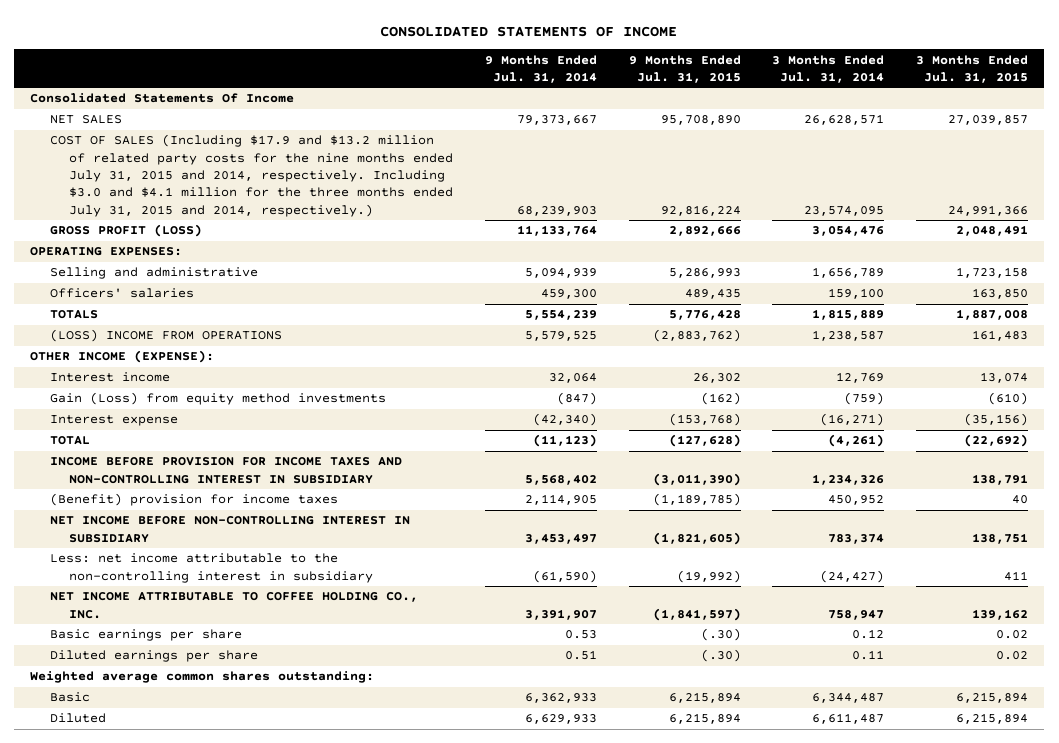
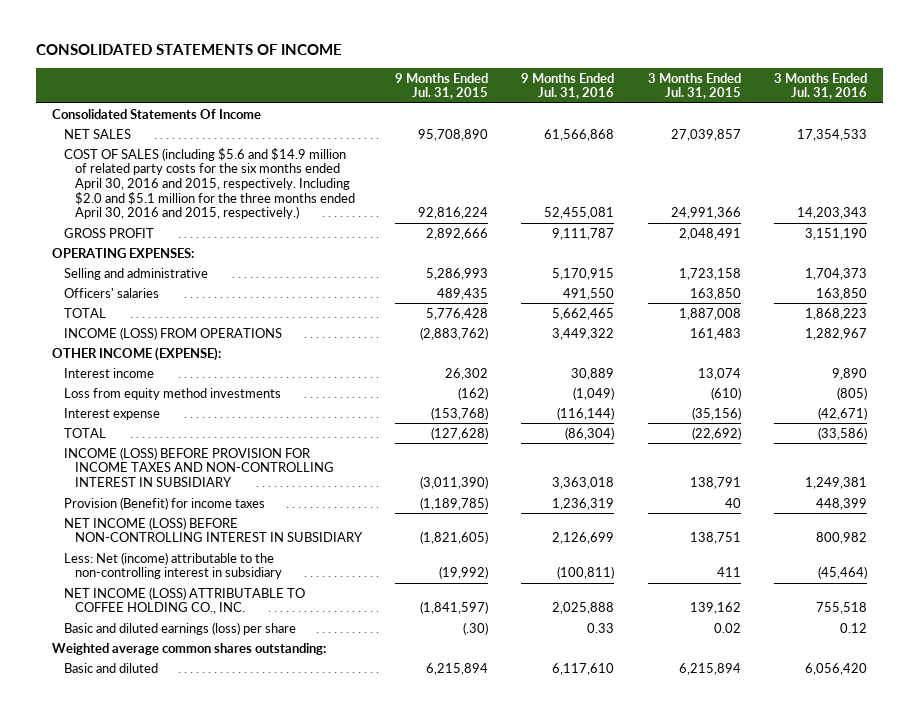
- | 9 Months Ended Jul. 31, 2014 | 9 Months Ended Jul. 31, 2015 | 3 Months Ended Jul. 31, 2014 | 3 Months Ended Jul. 31, 2015
+ | 9 Months Ended Jul. 31, 2015 | 9 Months Ended Jul. 31, 2016 | 3 Months Ended Jul. 31, 2015 | 3 Months Ended Jul. 31, 2016
- COST OF SALES (Including $17.9 and $13.2 million of related party costs for the nine months ended July 31, 2015 and 2014, respectively. Including $3.0 and $4.1 million for the three months ended July 31, 2015 and 2014, respectively.) | 68,239,903 | 92,816,224 | 23,574,095 | 24,991,366
- GROSS PROFIT (LOSS) | 11,133,764 | 2,892,666 | 3,054,476 | 2,048,491
+ COST OF SALES (including $5.6 and $14.9 million of related party costs for the six months ended April 30, 2016 and 2015, respectively. Including $2.0 and $5.1 million for the three months ended April 30, 2016 and 2015, respectively.) | 92,816,224 | 52,455,081 | 24,991,366 | 14,203,343
+ GROSS PROFIT | 2,892,666 | 9,111,787 | 2,048,491 | 3,151,190
- TOTALS | 5,554,239 | 5,776,428 | 1,815,889 | 1,887,008
- (LOSS) INCOME FROM OPERATIONS | 5,579,525 | (2,883,762) | 1,238,587 | 161,483
+ TOTAL | 5,776,428 | 5,662,465 | 1,887,008 | 1,868,223
+ INCOME (LOSS) FROM OPERATIONS | (2,883,762) | 3,449,322 | 161,483 | 1,282,967
- Gain (Loss) from equity method investments | (847) | (162) | (759) | (610)
+ Loss from equity method investments | (162) | (1,049) | (610) | (805)
- INCOME BEFORE PROVISION FOR INCOME TAXES AND NON-CONTROLLING INTEREST IN SUBSIDIARY | 5,568,402 | (3,011,390) | 1,234,326 | 138,791
- (Benefit) provision for income taxes | 2,114,905 | (1,189,785) | 450,952 | 40
- NET INCOME BEFORE NON-CONTROLLING INTEREST IN SUBSIDIARY | 3,453,497 | (1,821,605) | 783,374 | 138,751
- Less: net income attributable to the non-controlling interest in subsidiary | (61,590) | (19,992) | (24,427) | 411
- NET INCOME ATTRIBUTABLE TO COFFEE HOLDING CO., INC. | 3,391,907 | (1,841,597) | 758,947 | 139,162
- Basic earnings per share | 0.53 | (.30) | 0.12 | 0.02
- Diluted earnings per share | 0.51 | (.30) | 0.11 | 0.02
+ INCOME (LOSS) BEFORE PROVISION FOR INCOME TAXES AND NON-CONTROLLING INTEREST IN SUBSIDIARY | (3,011,390) | 3,363,018 | 138,791 | 1,249,381
+ Provision (Benefit) for income taxes | (1,189,785) | 1,236,319 | 40 | 448,399
+ NET INCOME (LOSS) BEFORE NON-CONTROLLING INTEREST IN SUBSIDIARY | (1,821,605) | 2,126,699 | 138,751 | 800,982
+ Less: Net (income) attributable to the non-controlling interest in subsidiary | (19,992) | (100,811) | 411 | (45,464)
+ NET INCOME (LOSS) ATTRIBUTABLE TO COFFEE HOLDING CO., INC. | (1,841,597) | 2,025,888 | 139,162 | 755,518
+ Basic and diluted earnings (loss) per share | (.30) | 0.33 | 0.02 | 0.12
- Basic | 6,362,933 | 6,215,894 | 6,344,487 | 6,215,894
- Diluted | 6,629,933 | 6,215,894 | 6,611,487 | 6,215,894
+ Basic and diluted | 6,215,894 | 6,117,610 | 6,215,894 | 6,056,420

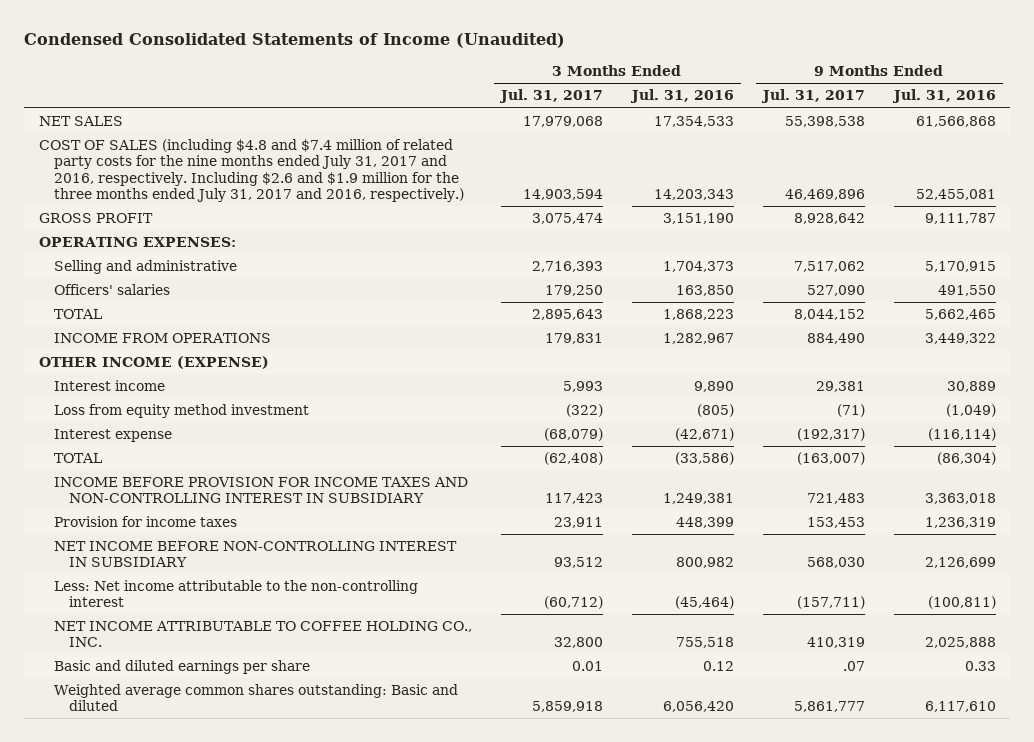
- CONSOLIDATED STATEMENTS OF INCOME
+ Condensed Consolidated Statements of Income (Unaudited)
- | 9 Months Ended Jul. 31, 2015 | 9 Months Ended Jul. 31, 2016 | 3 Months Ended Jul. 31, 2015 | 3 Months Ended Jul. 31, 2016
+ | 3 Months Ended Jul. 31, 2017 | 3 Months Ended Jul. 31, 2016 | 9 Months Ended Jul. 31, 2017 | 9 Months Ended Jul. 31, 2016
- Consolidated Statements Of Income
- COST OF SALES (including $5.6 and $14.9 million of related party costs for the six months ended April 30, 2016 and 2015, respectively. Including $2.0 and $5.1 million for the three months ended April 30, 2016 and 2015, respectively.) | 92,816,224 | 52,455,081 | 24,991,366 | 14,203,343
+ COST OF SALES (including $4.8 and $7.4 million of related party costs for the nine months ended July 31, 2017 and 2016, respectively. Including $2.6 and $1.9 million for the three months ended July 31, 2017 and 2016, respectively.) | 14,903,594 | 14,203,343 | 46,469,896 | 52,455,081
- INCOME (LOSS) FROM OPERATIONS | (2,883,762) | 3,449,322 | 161,483 | 1,282,967
- OTHER INCOME (EXPENSE):
+ INCOME FROM OPERATIONS | 179,831 | 1,282,967 | 884,490 | 3,449,322
+ OTHER INCOME (EXPENSE)
- Loss from equity method investments | (162) | (1,049) | (610) | (805)
- Interest expense | (153,768) | (116,144) | (35,156) | (42,671)
+ Loss from equity method investment | (322) | (805) | (71) | (1,049)
+ Interest expense | (68,079) | (42,671) | (192,317) | (116,114)
- INCOME (LOSS) BEFORE PROVISION FOR INCOME TAXES AND NON-CONTROLLING INTEREST IN SUBSIDIARY | (3,011,390) | 3,363,018 | 138,791 | 1,249,381
- Provision (Benefit) for income taxes | (1,189,785) | 1,236,319 | 40 | 448,399
- NET INCOME (LOSS) BEFORE NON-CONTROLLING INTEREST IN SUBSIDIARY | (1,821,605) | 2,126,699 | 138,751 | 800,982
- Less: Net (income) attributable to the non-controlling interest in subsidiary | (19,992) | (100,811) | 411 | (45,464)
- NET INCOME (LOSS) ATTRIBUTABLE TO COFFEE HOLDING CO., INC. | (1,841,597) | 2,025,888 | 139,162 | 755,518
- Basic and diluted earnings (loss) per share | (.30) | 0.33 | 0.02 | 0.12
- Weighted average common shares outstanding:
- Basic and diluted | 6,215,894 | 6,117,610 | 6,215,894 | 6,056,420
+ INCOME BEFORE PROVISION FOR INCOME TAXES AND NON-CONTROLLING INTEREST IN SUBSIDIARY | 117,423 | 1,249,381 | 721,483 | 3,363,018
+ Provision for income taxes | 23,911 | 448,399 | 153,453 | 1,236,319
+ NET INCOME BEFORE NON-CONTROLLING INTEREST IN SUBSIDIARY | 93,512 | 800,982 | 568,030 | 2,126,699
+ Less: Net income attributable to the non-controlling interest | (60,712) | (45,464) | (157,711) | (100,811)
+ NET INCOME ATTRIBUTABLE TO COFFEE HOLDING CO., INC. | 32,800 | 755,518 | 410,319 | 2,025,888
+ Basic and diluted earnings per share | 0.01 | 0.12 | .07 | 0.33
+ Weighted average common shares outstanding: Basic and diluted | 5,859,918 | 6,056,420 | 5,861,777 | 6,117,610

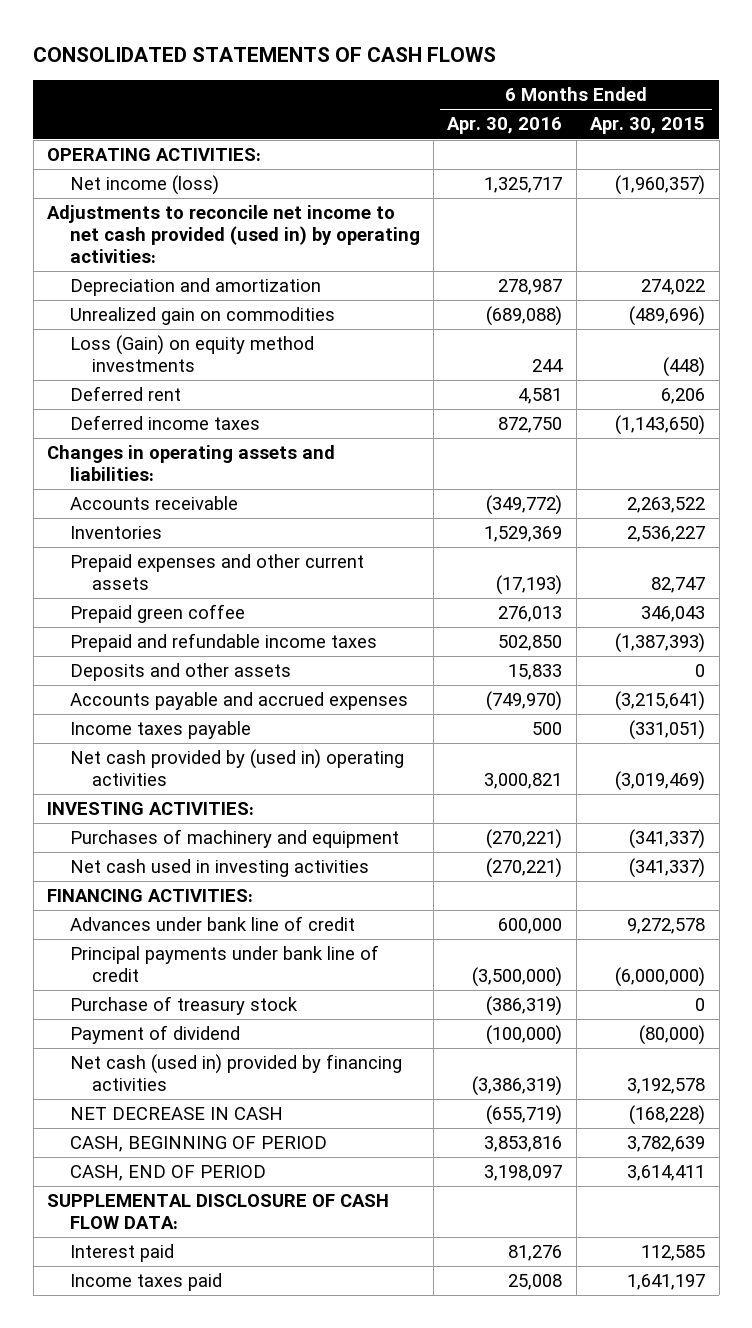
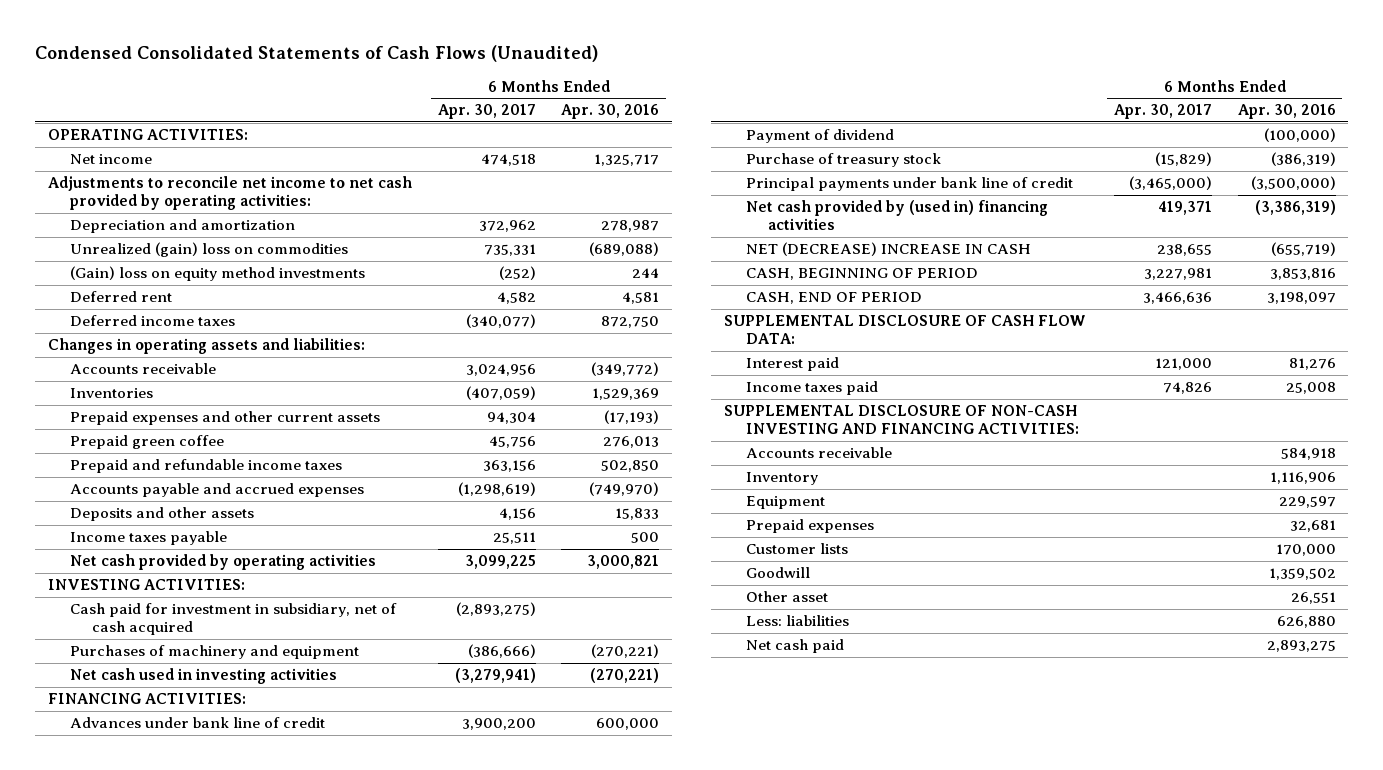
- CONSOLIDATED STATEMENTS OF CASH FLOWS
+ Condensed Consolidated Statements of Cash Flows (Unaudited)
- | 6 Months Ended Apr. 30, 2016 | 6 Months Ended Apr. 30, 2015
+ | 6 Months Ended Apr. 30, 2017 | 6 Months Ended Apr. 30, 2016
- Net income (loss) | 1,325,717 | (1,960,357)
- Adjustments to reconcile net income to net cash provided (used in) by operating activities:
+ Net income | 474,518 | 1,325,717
+ Adjustments to reconcile net income to net cash provided by operating activities:
- Unrealized gain on commodities | (689,088) | (489,696)
- Loss (Gain) on equity method investments | 244 | (448)
+ Unrealized (gain) loss on commodities | 735,331 | (689,088)
+ (Gain) loss on equity method investments | (252) | 244
moved down: Deposits and other assets | 4,156 | 15,833
- Net cash provided by (used in) operating activities | 3,000,821 | (3,019,469)
+ Net cash provided by operating activities | 3,099,225 | 3,000,821
+ Cash paid for investment in subsidiary, net of cash acquired | (2,893,275) |
- Net cash (used in) provided by financing activities | (3,386,319) | 3,192,578
- NET DECREASE IN CASH | (655,719) | (168,228)
moved down: Purchase of treasury stock | (15,829) | (386,319)
moved down: Principal payments under bank line of credit | (3,465,000) | (3,500,000)
+ Net cash provided by (used in) financing activities | 419,371 | (3,386,319)
+ NET (DECREASE) INCREASE IN CASH | 238,655 | (655,719)
+ SUPPLEMENTAL DISCLOSURE OF NON-CASH INVESTING AND FINANCING ACTIVITIES:
+ Accounts receivable | | 584,918
+ Inventory | | 1,116,906
+ Equipment | | 229,597
+ Prepaid expenses | | 32,681
+ Customer lists | | 170,000
+ Goodwill | | 1,359,502
+ Other asset | | 26,551
+ Less: liabilities | | 626,880
+ Net cash paid | | 2,893,275

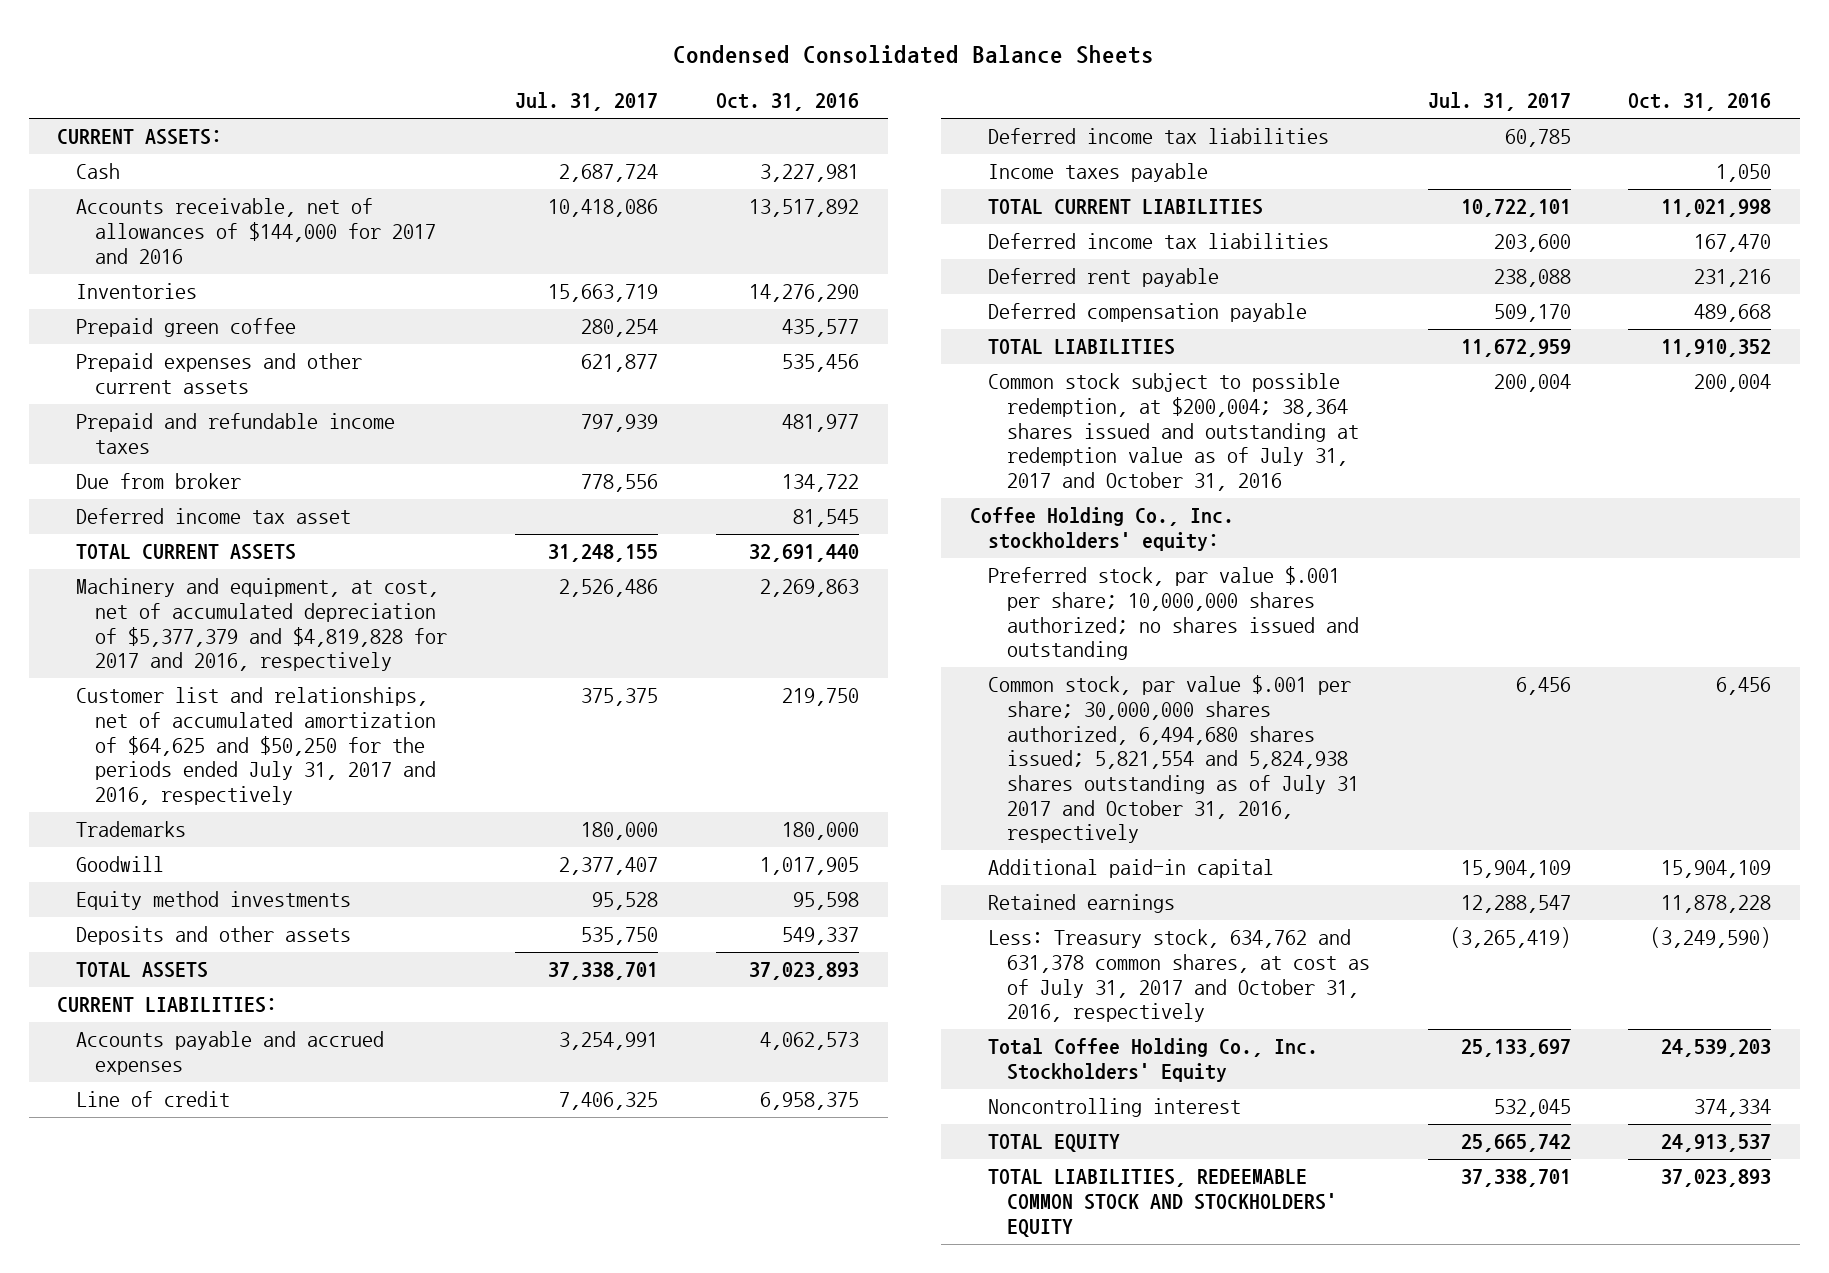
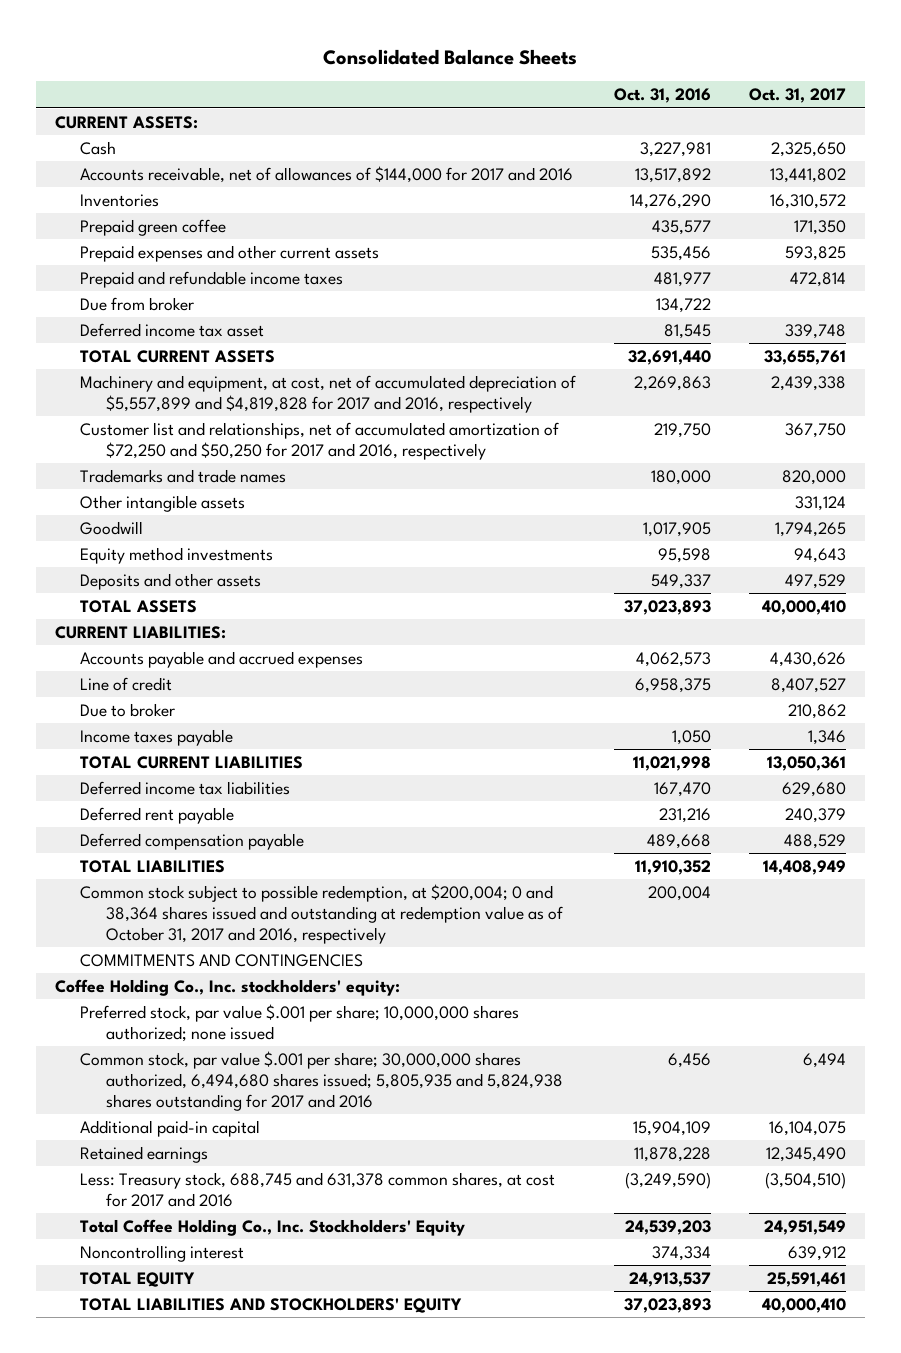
- Condensed Consolidated Balance Sheets
+ Consolidated Balance Sheets
- | Jul. 31, 2017 | Oct. 31, 2016
+ | Oct. 31, 2016 | Oct. 31, 2017
- Machinery and equipment, at cost, net of accumulated depreciation of $5,377,379 and $4,819,828 for 2017 and 2016, respectively | 2,526,486 | 2,269,863
- Customer list and relationships, net of accumulated amortization of $64,625 and $50,250 for the periods ended July 31, 2017 and 2016, respectively | 375,375 | 219,750
- Trademarks | 180,000 | 180,000
+ Machinery and equipment, at cost, net of accumulated depreciation of $5,557,899 and $4,819,828 for 2017 and 2016, respectively | 2,269,863 | 2,439,338
+ Customer list and relationships, net of accumulated amortization of $72,250 and $50,250 for 2017 and 2016, respectively | 219,750 | 367,750
+ Trademarks and trade names | 180,000 | 820,000
+ Other intangible assets | | 331,124
- Deferred income tax liabilities | 60,785 |
+ Due to broker | | 210,862
- Common stock subject to possible redemption, at $200,004; 38,364 shares issued and outstanding at redemption value as of July 31, 2017 and October 31, 2016 | 200,004 | 200,004
+ Common stock subject to possible redemption, at $200,004; 0 and 38,364 shares issued and outstanding at redemption value as of October 31, 2017 and 2016, respectively | 200,004 |
+ COMMITMENTS AND CONTINGENCIES
- Preferred stock, par value $.001 per share; 10,000,000 shares authorized; no shares issued and outstanding
- Common stock, par value $.001 per share; 30,000,000 shares authorized, 6,494,680 shares issued; 5,821,554 and 5,824,938 shares outstanding as of July 31 2017 and October 31, 2016, respectively | 6,456 | 6,456
+ Preferred stock, par value $.001 per share; 10,000,000 shares authorized; none issued
+ Common stock, par value $.001 per share; 30,000,000 shares authorized, 6,494,680 shares issued; 5,805,935 and 5,824,938 shares outstanding for 2017 and 2016 | 6,456 | 6,494
- Less: Treasury stock, 634,762 and 631,378 common shares, at cost as of July 31, 2017 and October 31, 2016, respectively | (3,265,419) | (3,249,590)
+ Less: Treasury stock, 688,745 and 631,378 common shares, at cost for 2017 and 2016 | (3,249,590) | (3,504,510)
- TOTAL LIABILITIES, REDEEMABLE COMMON STOCK AND STOCKHOLDERS' EQUITY | 37,338,701 | 37,023,893
+ TOTAL LIABILITIES AND STOCKHOLDERS' EQUITY | 37,023,893 | 40,000,410

